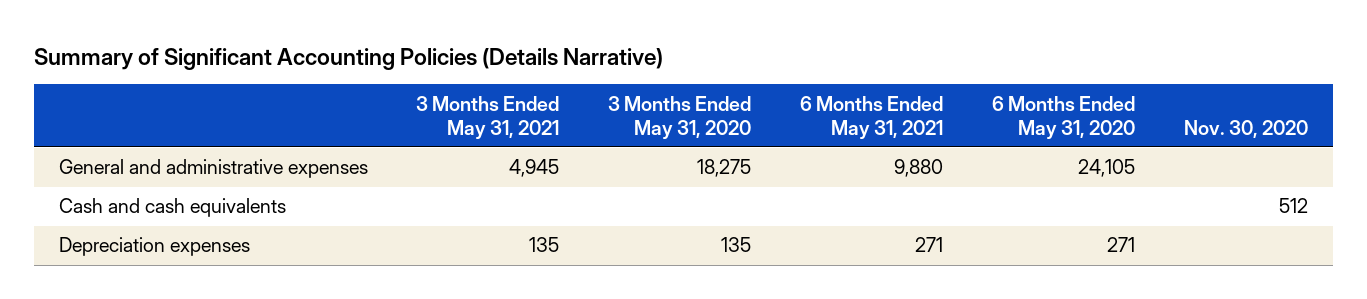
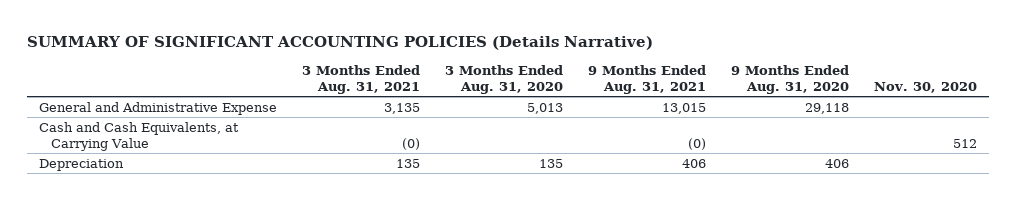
- Summary of Significant Accounting Policies (Details Narrative)
+ SUMMARY OF SIGNIFICANT ACCOUNTING POLICIES (Details Narrative)
- | 3 Months Ended May 31, 2021 | 3 Months Ended May 31, 2020 | 6 Months Ended May 31, 2021 | 6 Months Ended May 31, 2020 | Nov. 30, 2020
+ | 3 Months Ended Aug. 31, 2021 | 3 Months Ended Aug. 31, 2020 | 9 Months Ended Aug. 31, 2021 | 9 Months Ended Aug. 31, 2020 | Nov. 30, 2020
- General and administrative expenses | 4,945 | 18,275 | 9,880 | 24,105 |
- Cash and cash equivalents | | | | | 512
- Depreciation expenses | 135 | 135 | 271 | 271 |
+ General and Administrative Expense | 3,135 | 5,013 | 13,015 | 29,118 |
+ Cash and Cash Equivalents, at Carrying Value | (0) | | (0) | | 512
+ Depreciation | 135 | 135 | 406 | 406 |

